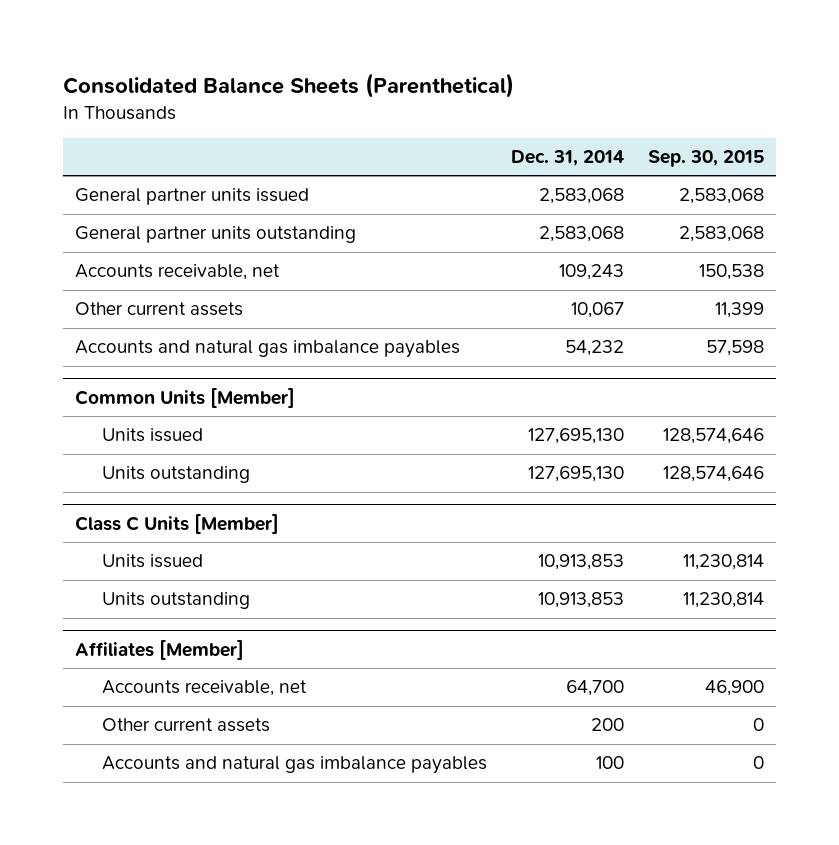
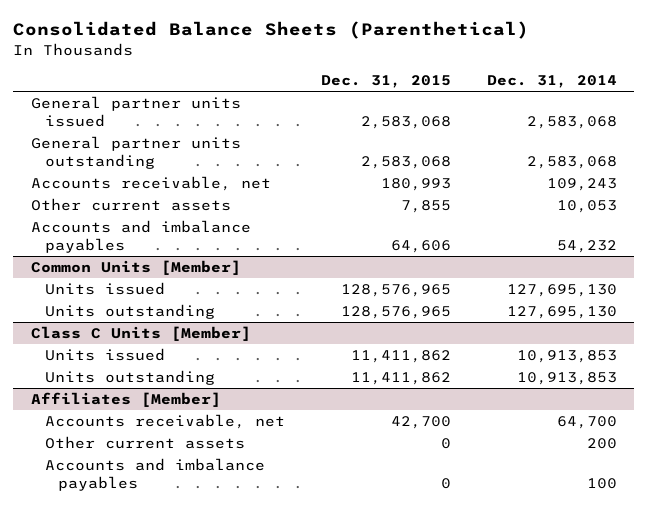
- | Dec. 31, 2014 | Sep. 30, 2015
+ | Dec. 31, 2015 | Dec. 31, 2014
- Other current assets | 10,067 | 11,399
- Accounts and natural gas imbalance payables | 54,232 | 57,598
+ Other current assets | 7,855 | 10,053
+ Accounts and imbalance payables | 64,606 | 54,232
@ Affiliates [Member]
- Accounts and natural gas imbalance payables | 100 | 0
+ Accounts and imbalance payables | 0 | 100

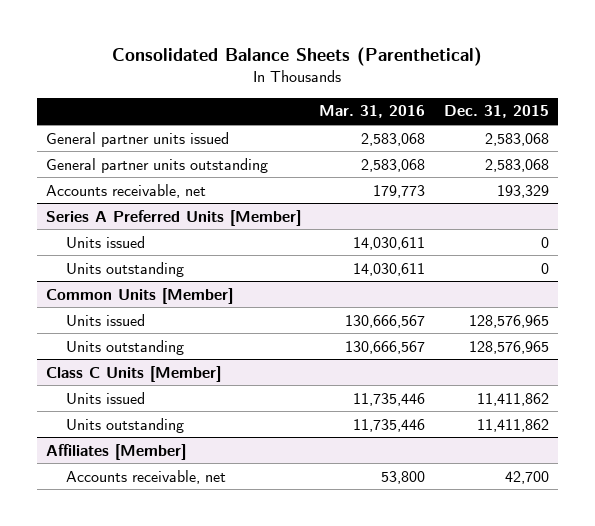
- | Dec. 31, 2015 | Dec. 31, 2014
+ | Mar. 31, 2016 | Dec. 31, 2015
- Accounts receivable, net | 180,993 | 109,243
- Other current assets | 7,855 | 10,053
- Accounts and imbalance payables | 64,606 | 54,232
+ Accounts receivable, net | 179,773 | 193,329
+ Series A Preferred Units [Member]
+ Units issued | 14,030,611 | 0
+ Units outstanding | 14,030,611 | 0
@ Affiliates [Member]
- Other current assets | 0 | 200
- Accounts and imbalance payables | 0 | 100

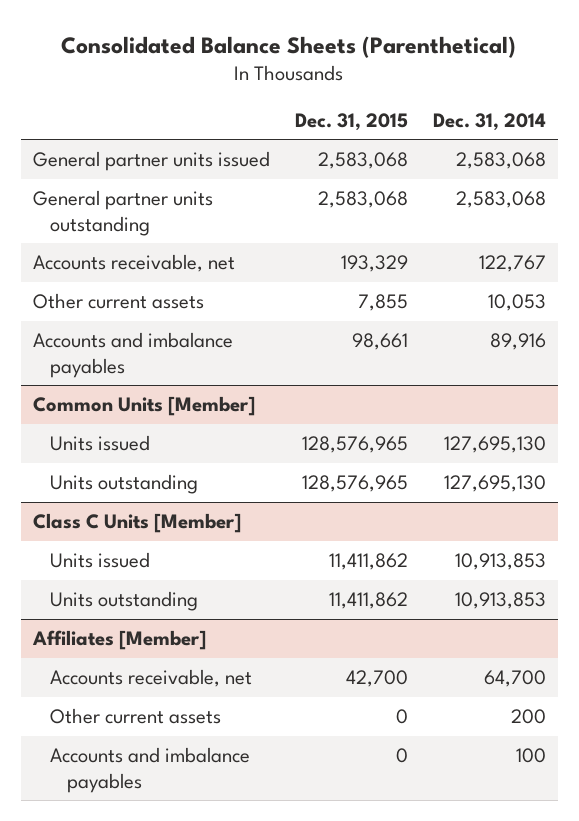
- | Mar. 31, 2016 | Dec. 31, 2015
+ | Dec. 31, 2015 | Dec. 31, 2014
- Series A Preferred Units [Member]
- Units issued | 14,030,611 | 0
- Units outstanding | 14,030,611 | 0
+ Other current assets | 7,855 | 10,053
+ Accounts and imbalance payables | 98,661 | 89,916
@ Affiliates [Member]
+ Other current assets | 0 | 200
+ Accounts and imbalance payables | 0 | 100

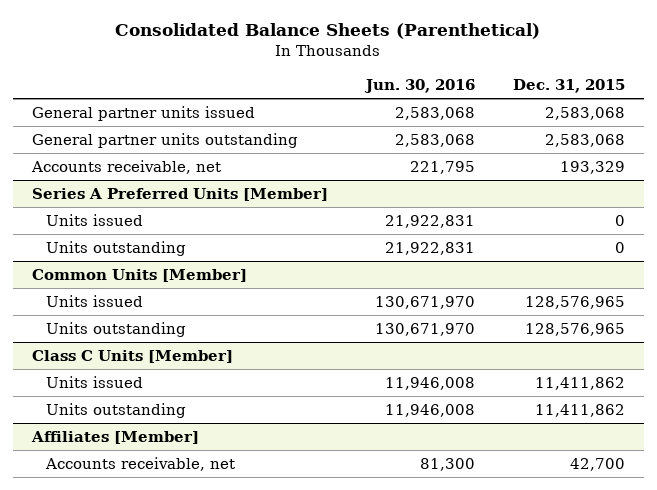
- | Dec. 31, 2015 | Dec. 31, 2014
+ | Jun. 30, 2016 | Dec. 31, 2015
- Other current assets | 7,855 | 10,053
- Accounts and imbalance payables | 98,661 | 89,916
+ Series A Preferred Units [Member]
+ Units issued | 21,922,831 | 0
+ Units outstanding | 21,922,831 | 0
@ Affiliates [Member]
- Other current assets | 0 | 200
- Accounts and imbalance payables | 0 | 100

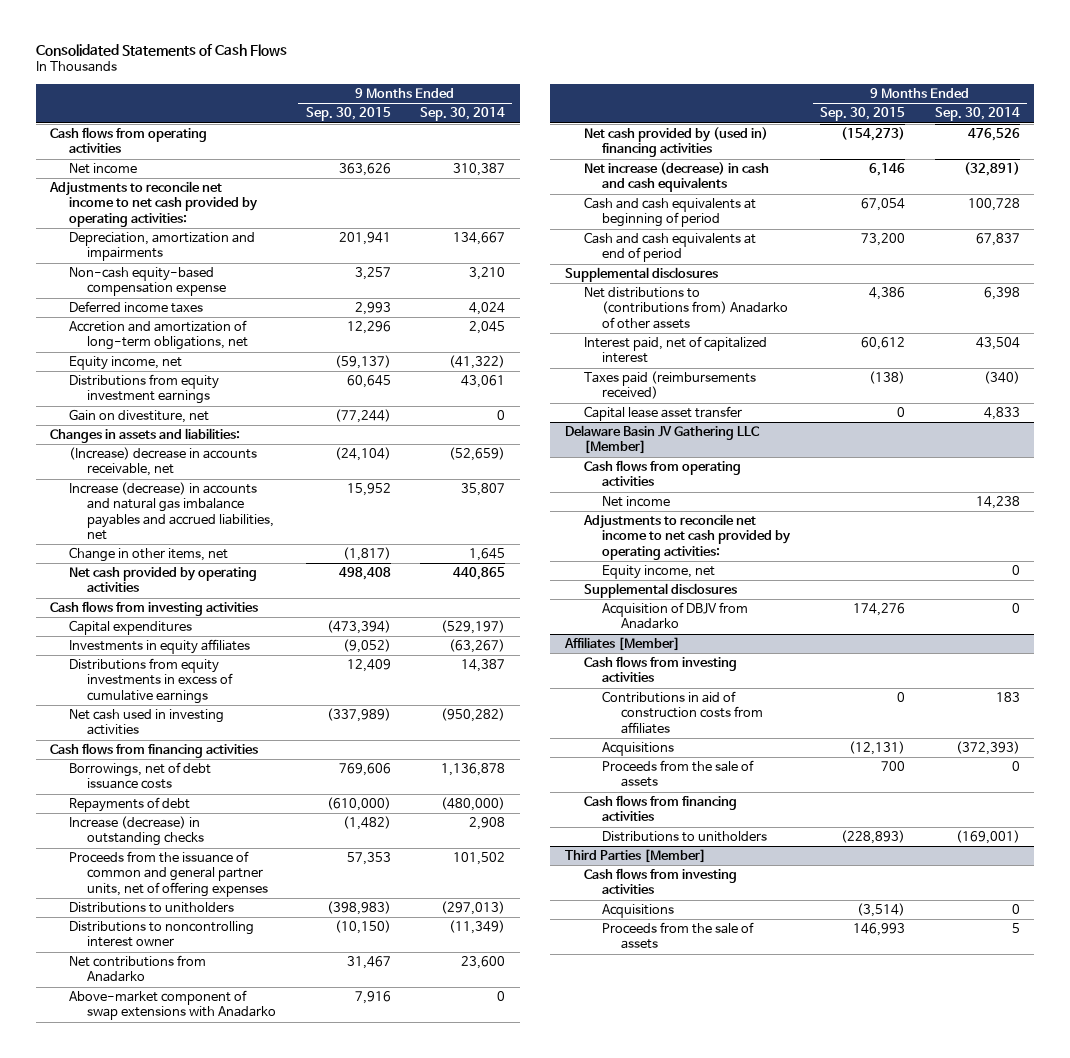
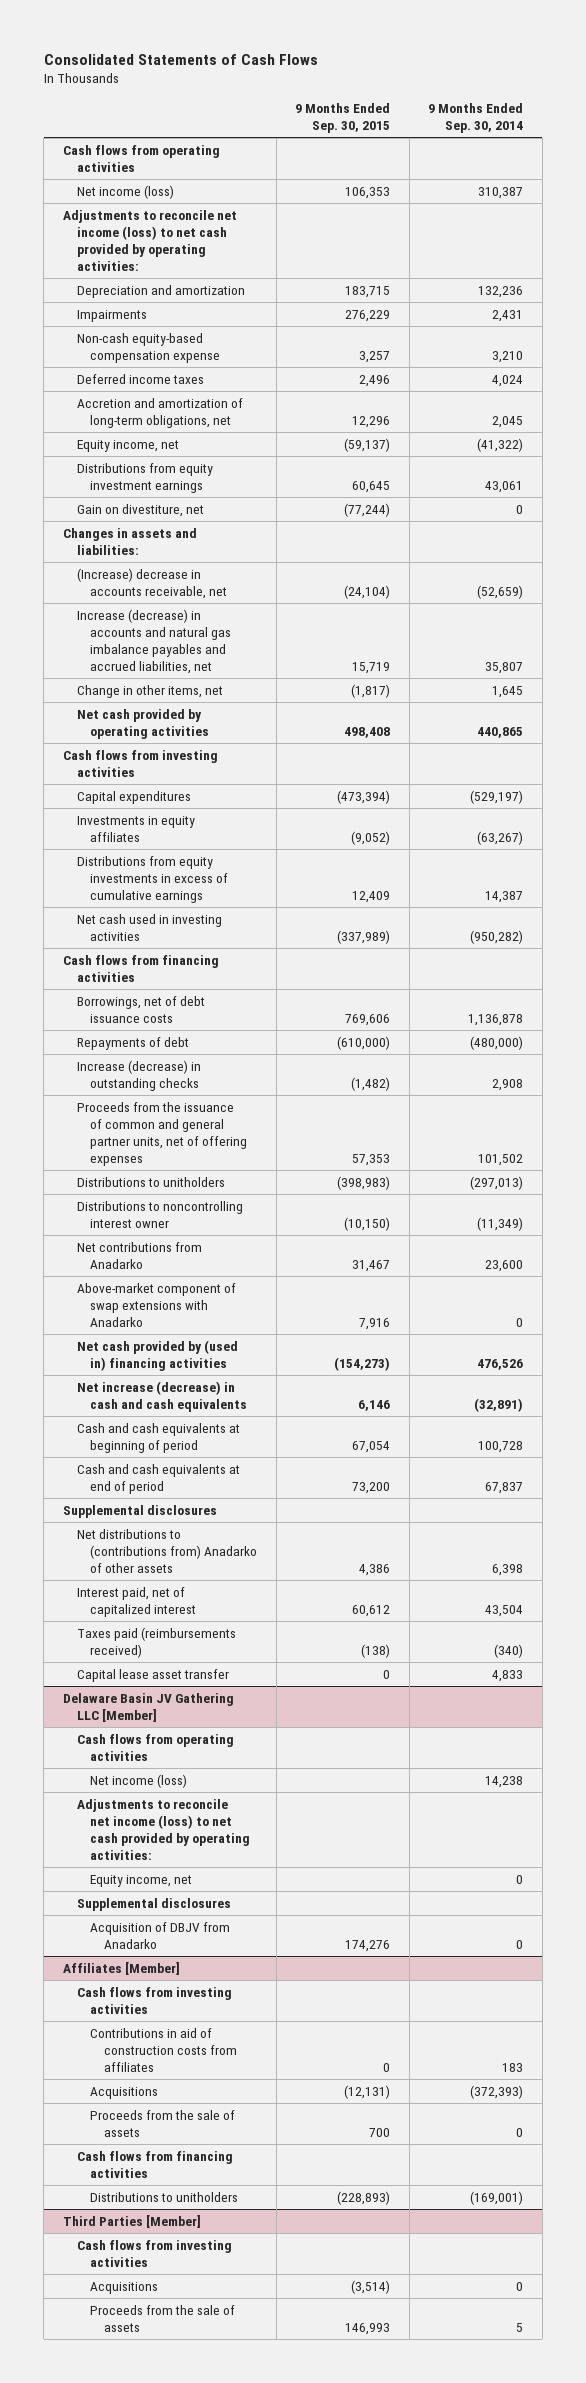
- Net income | 363,626 | 310,387
- Adjustments to reconcile net income to net cash provided by operating activities:
- Depreciation, amortization and impairments | 201,941 | 134,667
+ Net income (loss) | 106,353 | 310,387
+ Adjustments to reconcile net income (loss) to net cash provided by operating activities:
+ Depreciation and amortization | 183,715 | 132,236
+ Impairments | 276,229 | 2,431
- Deferred income taxes | 2,993 | 4,024
+ Deferred income taxes | 2,496 | 4,024
- Increase (decrease) in accounts and natural gas imbalance payables and accrued liabilities, net | 15,952 | 35,807
+ Increase (decrease) in accounts and natural gas imbalance payables and accrued liabilities, net | 15,719 | 35,807
@ Delaware Basin JV Gathering LLC [Member]
- Net income | | 14,238
- Adjustments to reconcile net income to net cash provided by operating activities:
+ Net income (loss) | | 14,238
+ Adjustments to reconcile net income (loss) to net cash provided by operating activities:

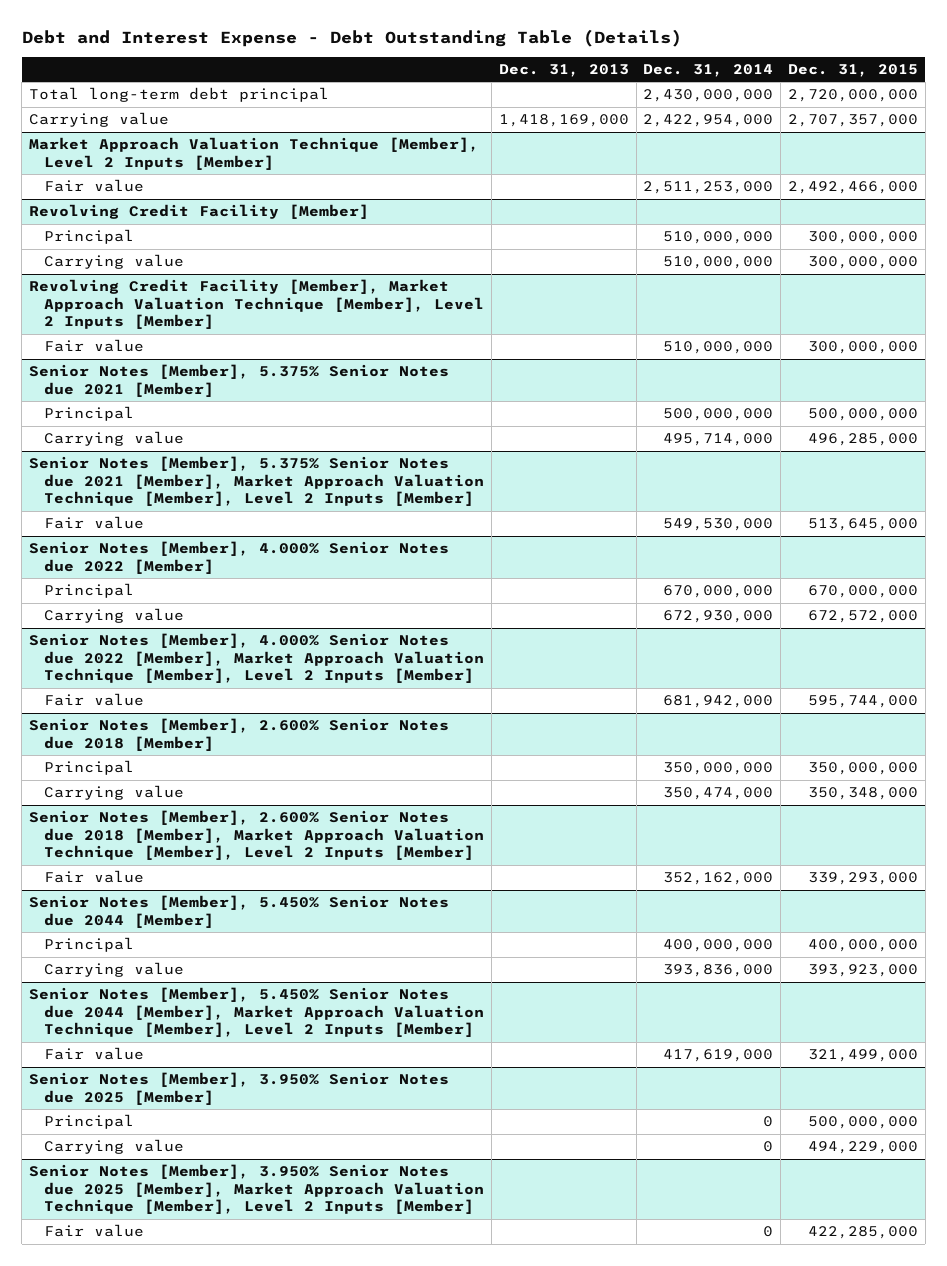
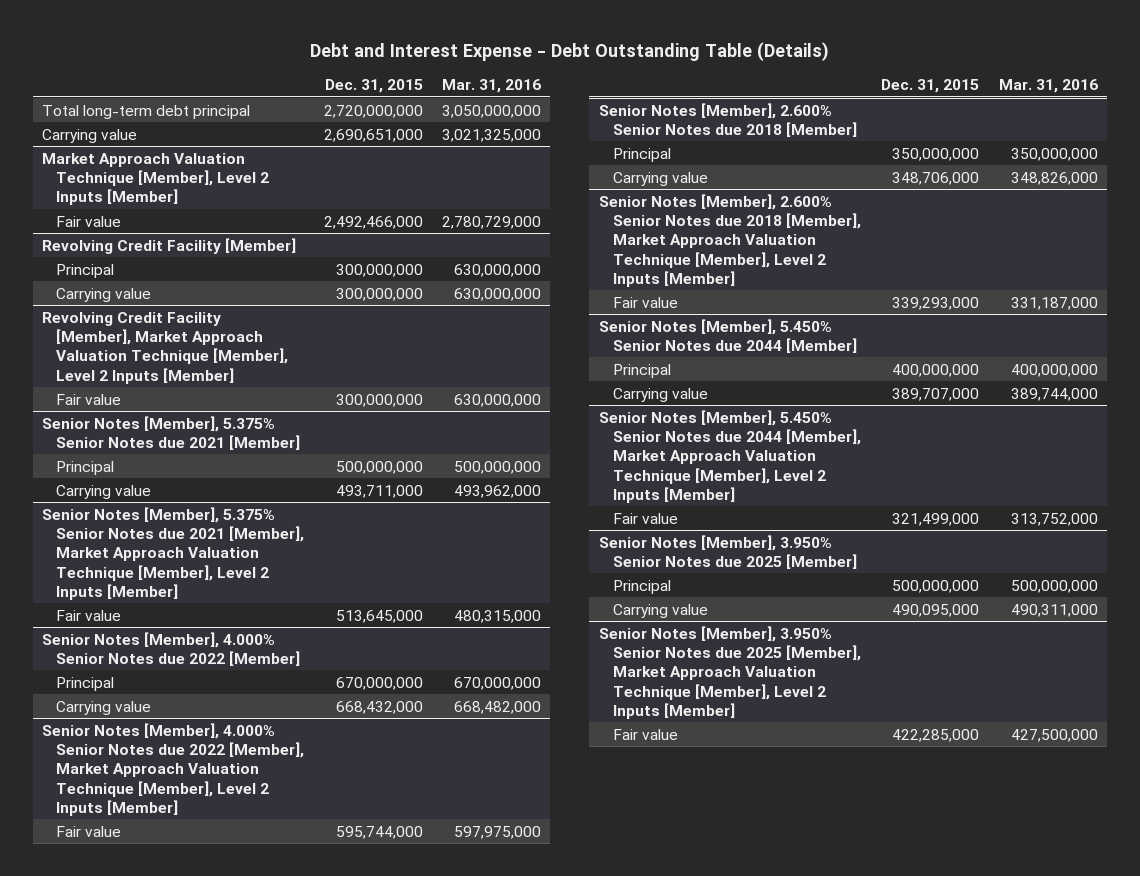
- | Dec. 31, 2013 | Dec. 31, 2014 | Dec. 31, 2015
+ | Dec. 31, 2015 | Mar. 31, 2016
- Carrying value | 1,418,169,000 | 2,422,954,000 | 2,707,357,000
+ Carrying value | 2,690,651,000 | 3,021,325,000
@ Senior Notes [Member], 5.375% Senior Notes due 2021 [Member]
- Carrying value | | 495,714,000 | 496,285,000
+ Carrying value | 493,711,000 | 493,962,000
@ Senior Notes [Member], 4.000% Senior Notes due 2022 [Member]
- Carrying value | | 672,930,000 | 672,572,000
+ Carrying value | 668,432,000 | 668,482,000
@ Senior Notes [Member], 2.600% Senior Notes due 2018 [Member]
- Carrying value | | 350,474,000 | 350,348,000
+ Carrying value | 348,706,000 | 348,826,000
@ Senior Notes [Member], 5.450% Senior Notes due 2044 [Member]
- Carrying value | | 393,836,000 | 393,923,000
+ Carrying value | 389,707,000 | 389,744,000
@ Senior Notes [Member], 3.950% Senior Notes due 2025 [Member]
- Carrying value | | 0 | 494,229,000
+ Carrying value | 490,095,000 | 490,311,000

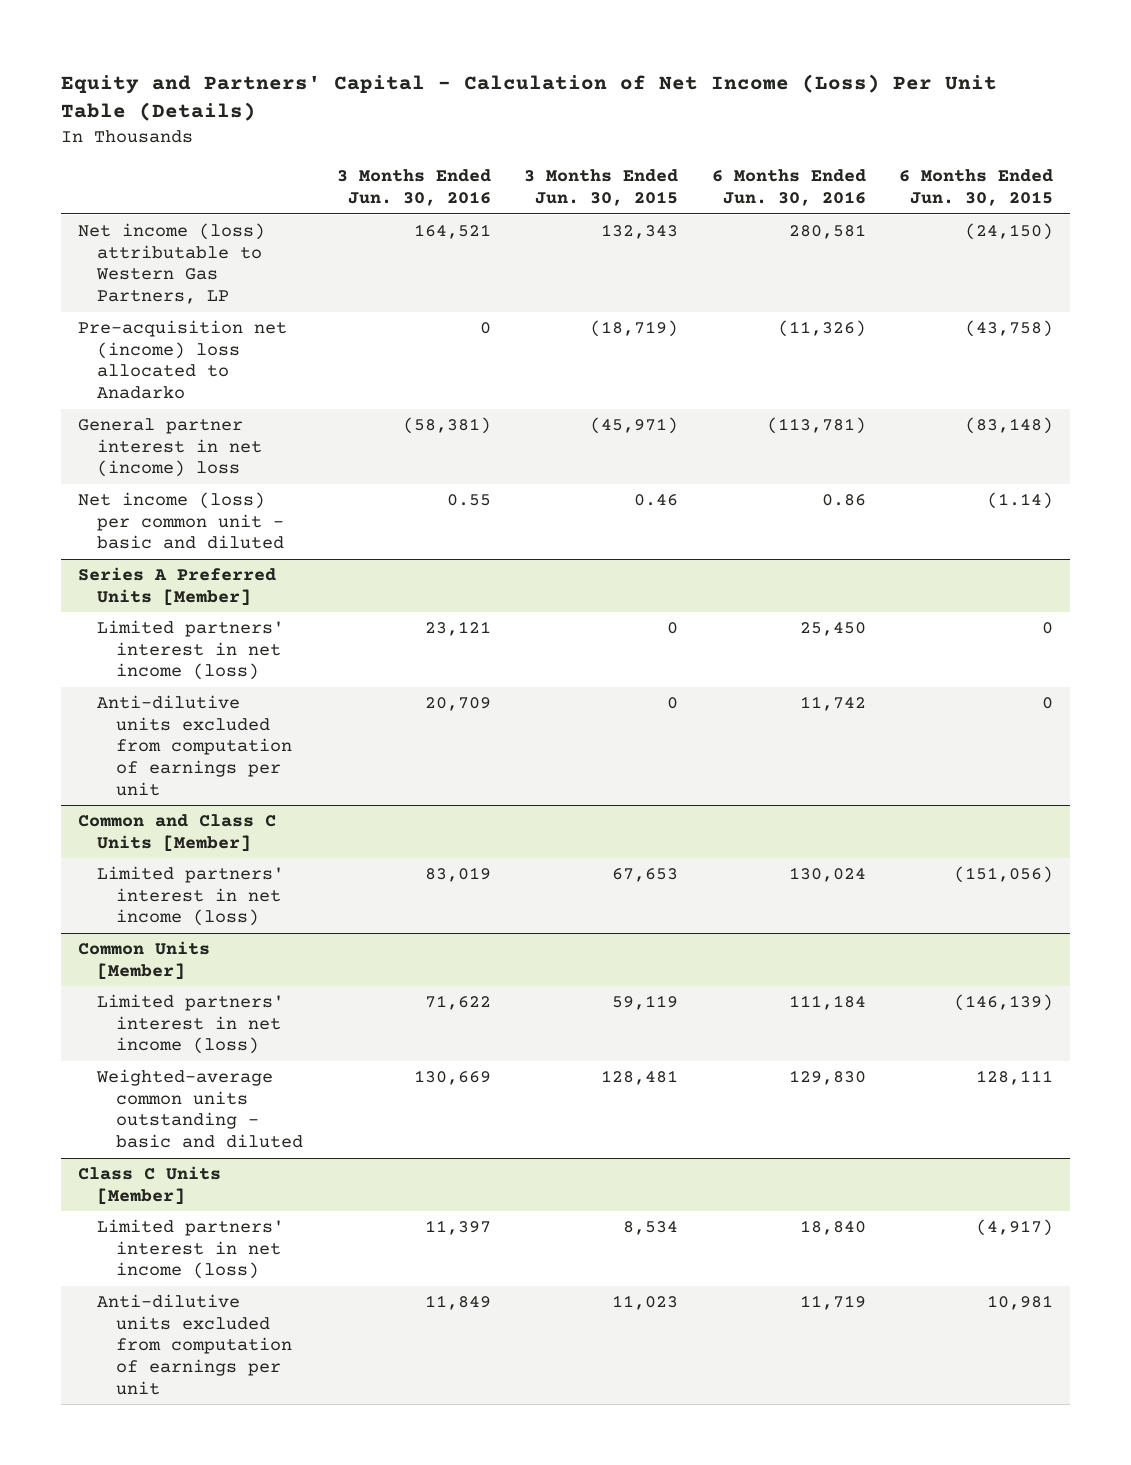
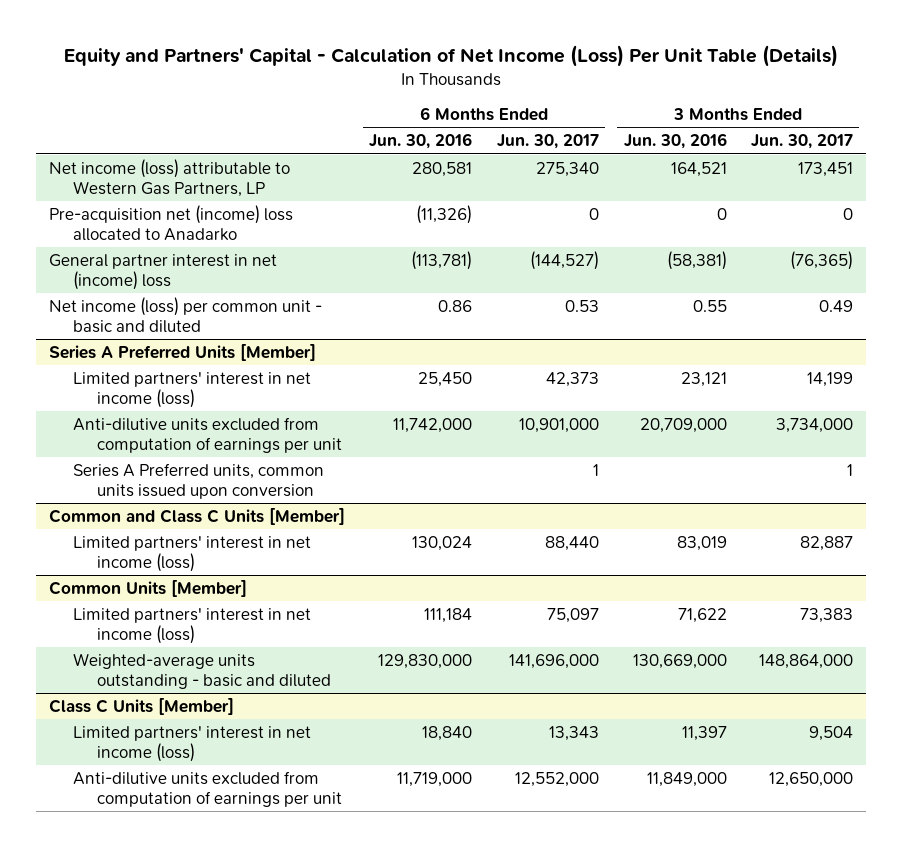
- | 3 Months Ended Jun. 30, 2016 | 3 Months Ended Jun. 30, 2015 | 6 Months Ended Jun. 30, 2016 | 6 Months Ended Jun. 30, 2015
+ | 6 Months Ended Jun. 30, 2016 | 6 Months Ended Jun. 30, 2017 | 3 Months Ended Jun. 30, 2016 | 3 Months Ended Jun. 30, 2017
@ Series A Preferred Units [Member]
- Anti-dilutive units excluded from computation of earnings per unit | 20,709 | 0 | 11,742 | 0
+ Anti-dilutive units excluded from computation of earnings per unit | 11,742,000 | 10,901,000 | 20,709,000 | 3,734,000
+ Series A Preferred units, common units issued upon conversion | | 1 | | 1
@ Common Units [Member]
- Weighted-average common units outstanding - basic and diluted | 130,669 | 128,481 | 129,830 | 128,111
+ Weighted-average units outstanding - basic and diluted | 129,830,000 | 141,696,000 | 130,669,000 | 148,864,000
@ Class C Units [Member]
- Anti-dilutive units excluded from computation of earnings per unit | 11,849 | 11,023 | 11,719 | 10,981
+ Anti-dilutive units excluded from computation of earnings per unit | 11,719,000 | 12,552,000 | 11,849,000 | 12,650,000

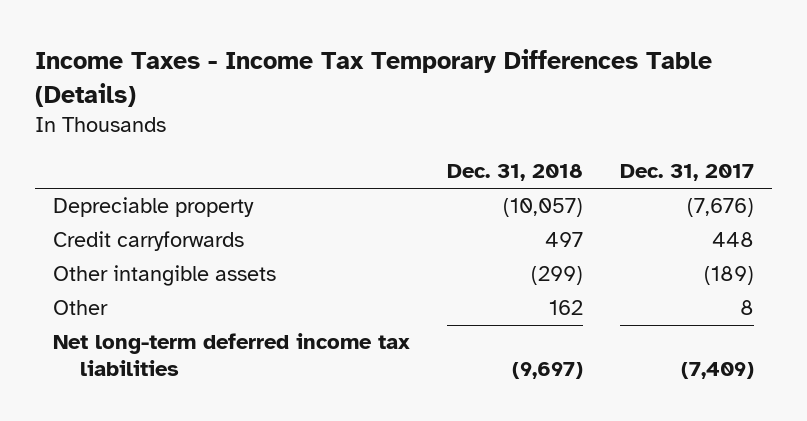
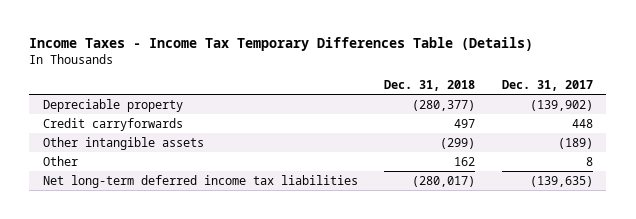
- Depreciable property | (10,057) | (7,676)
+ Depreciable property | (280,377) | (139,902)
- Net long-term deferred income tax liabilities | (9,697) | (7,409)
+ Net long-term deferred income tax liabilities | (280,017) | (139,635)

